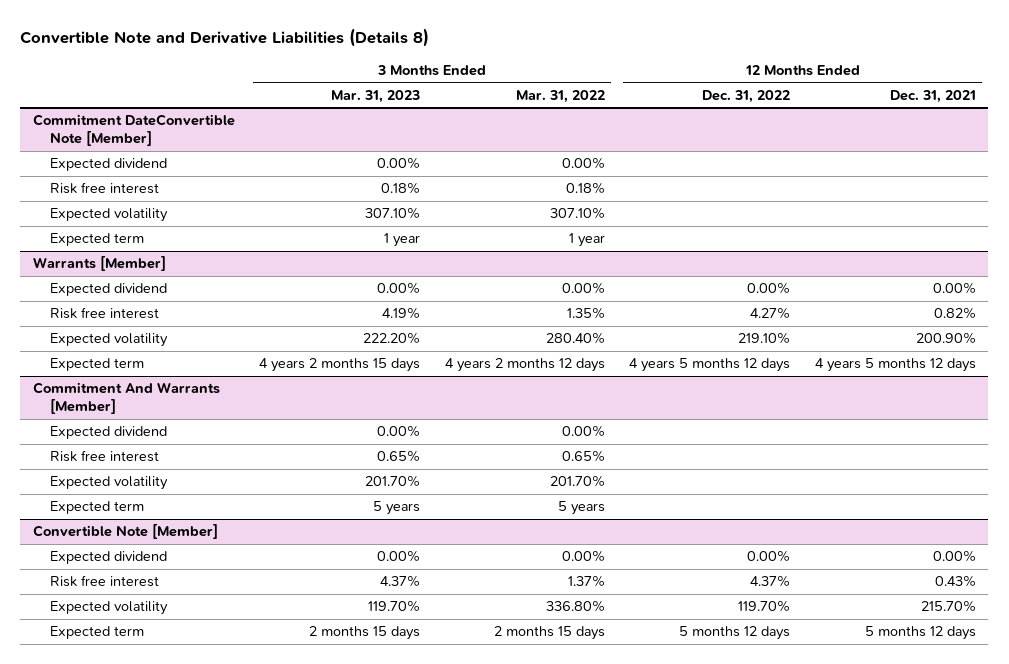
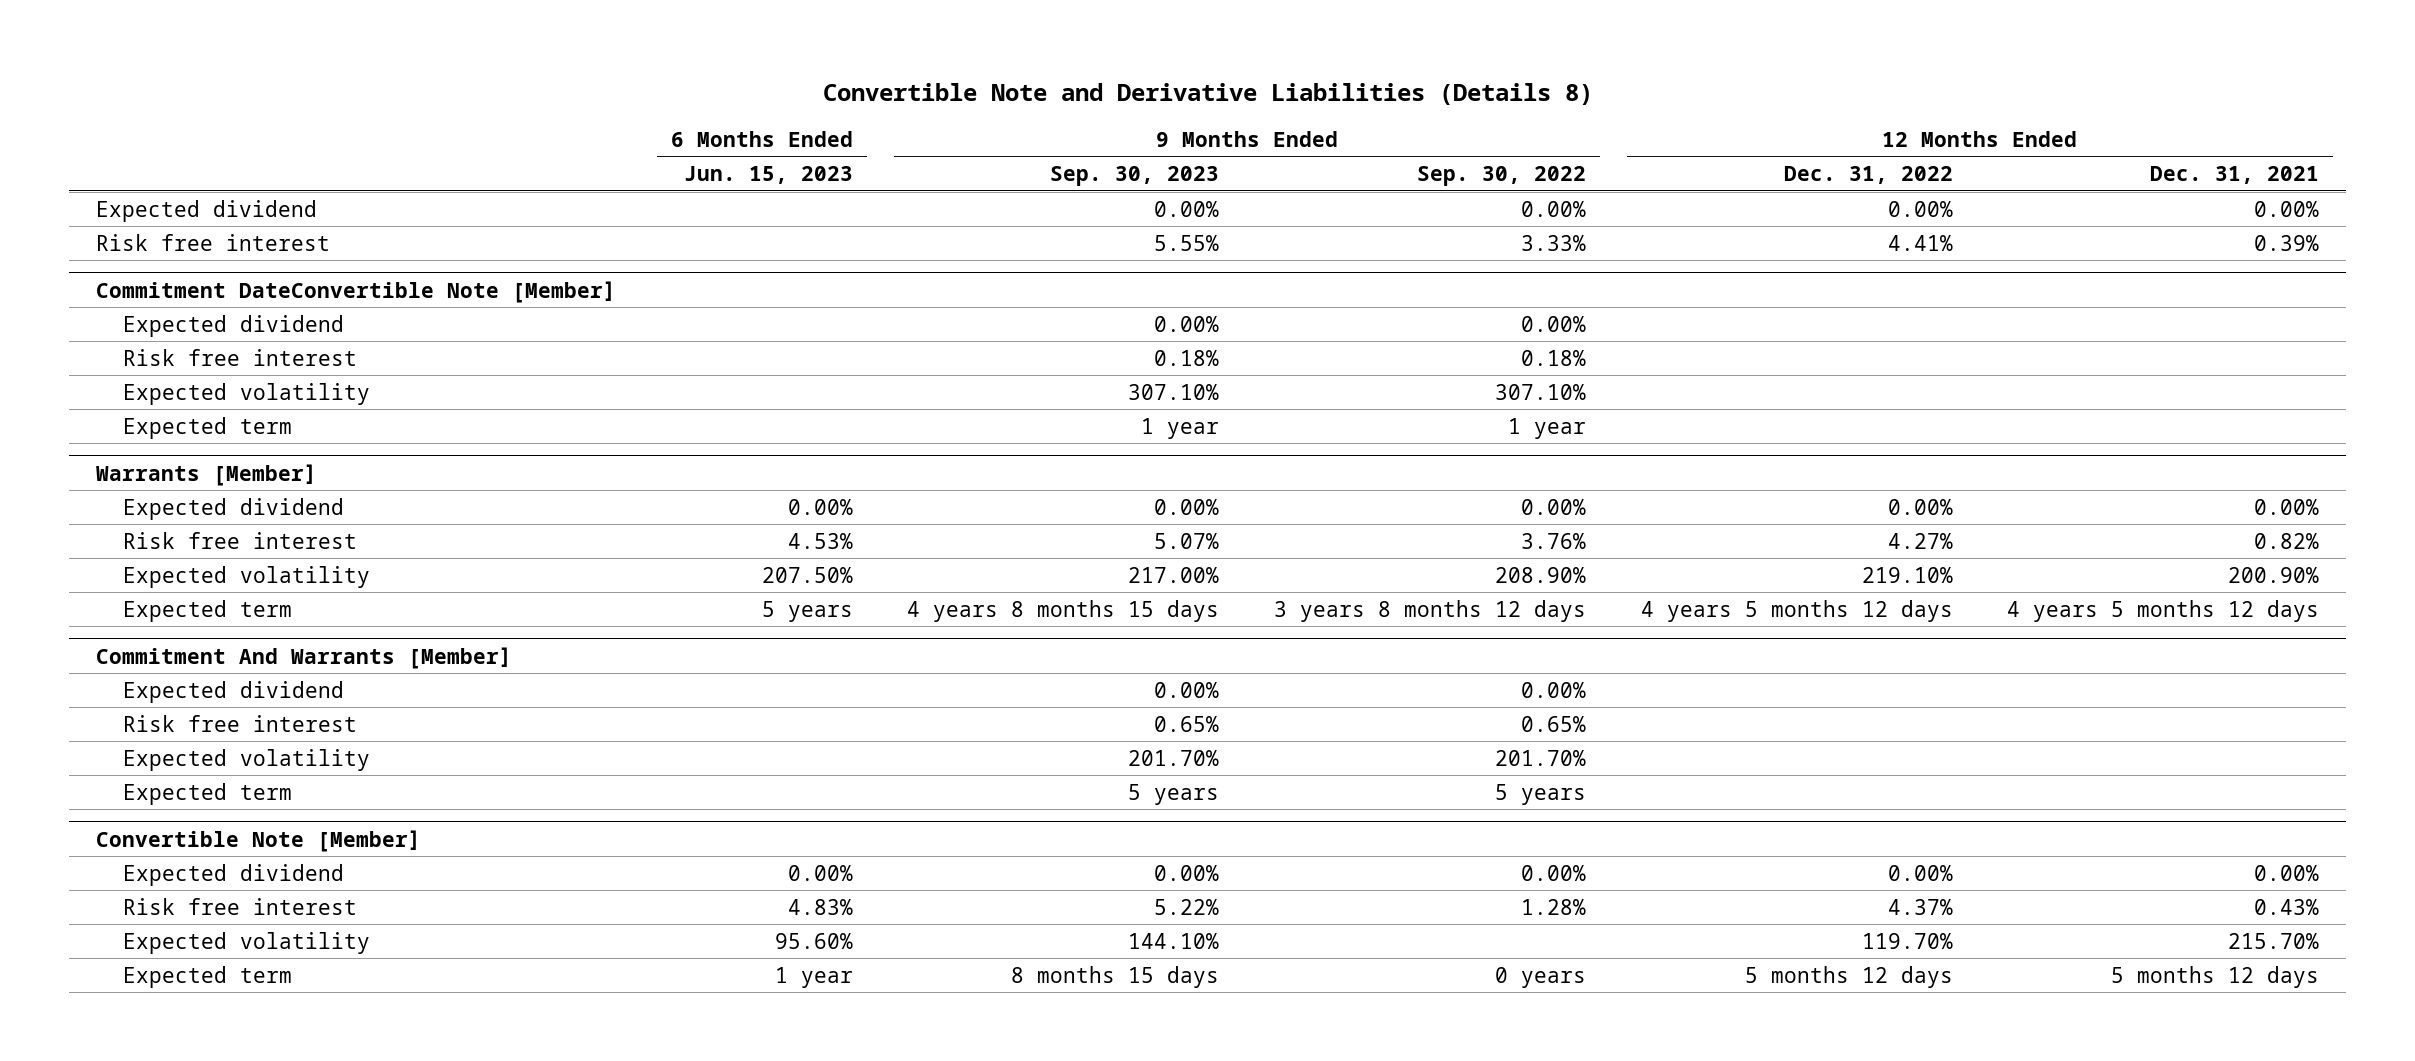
- | 3 Months Ended Mar. 31, 2023 | 3 Months Ended Mar. 31, 2022 | 12 Months Ended Dec. 31, 2022 | 12 Months Ended Dec. 31, 2021
+ | 6 Months Ended Jun. 15, 2023 | 9 Months Ended Sep. 30, 2023 | 9 Months Ended Sep. 30, 2022 | 12 Months Ended Dec. 31, 2022 | 12 Months Ended Dec. 31, 2021
+ Expected dividend | | 0.00% | 0.00% | 0.00% | 0.00%
+ Risk free interest | | 5.55% | 3.33% | 4.41% | 0.39%

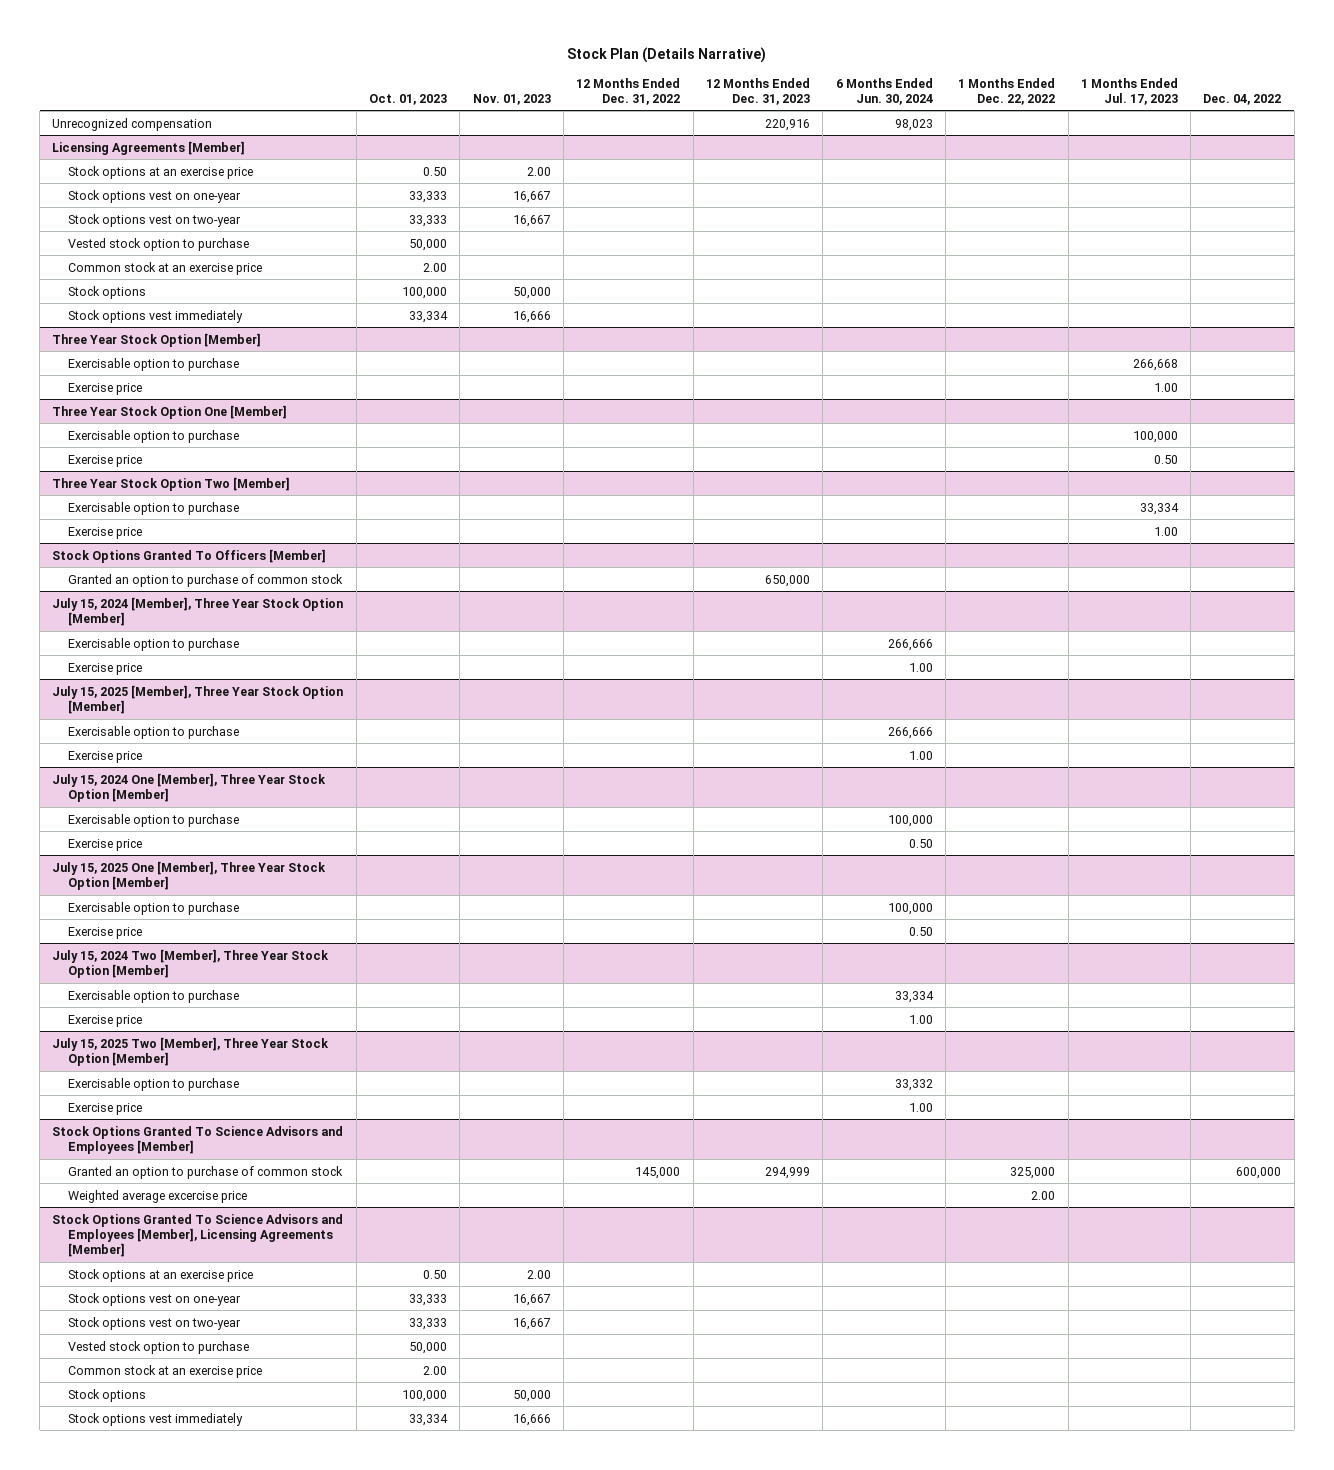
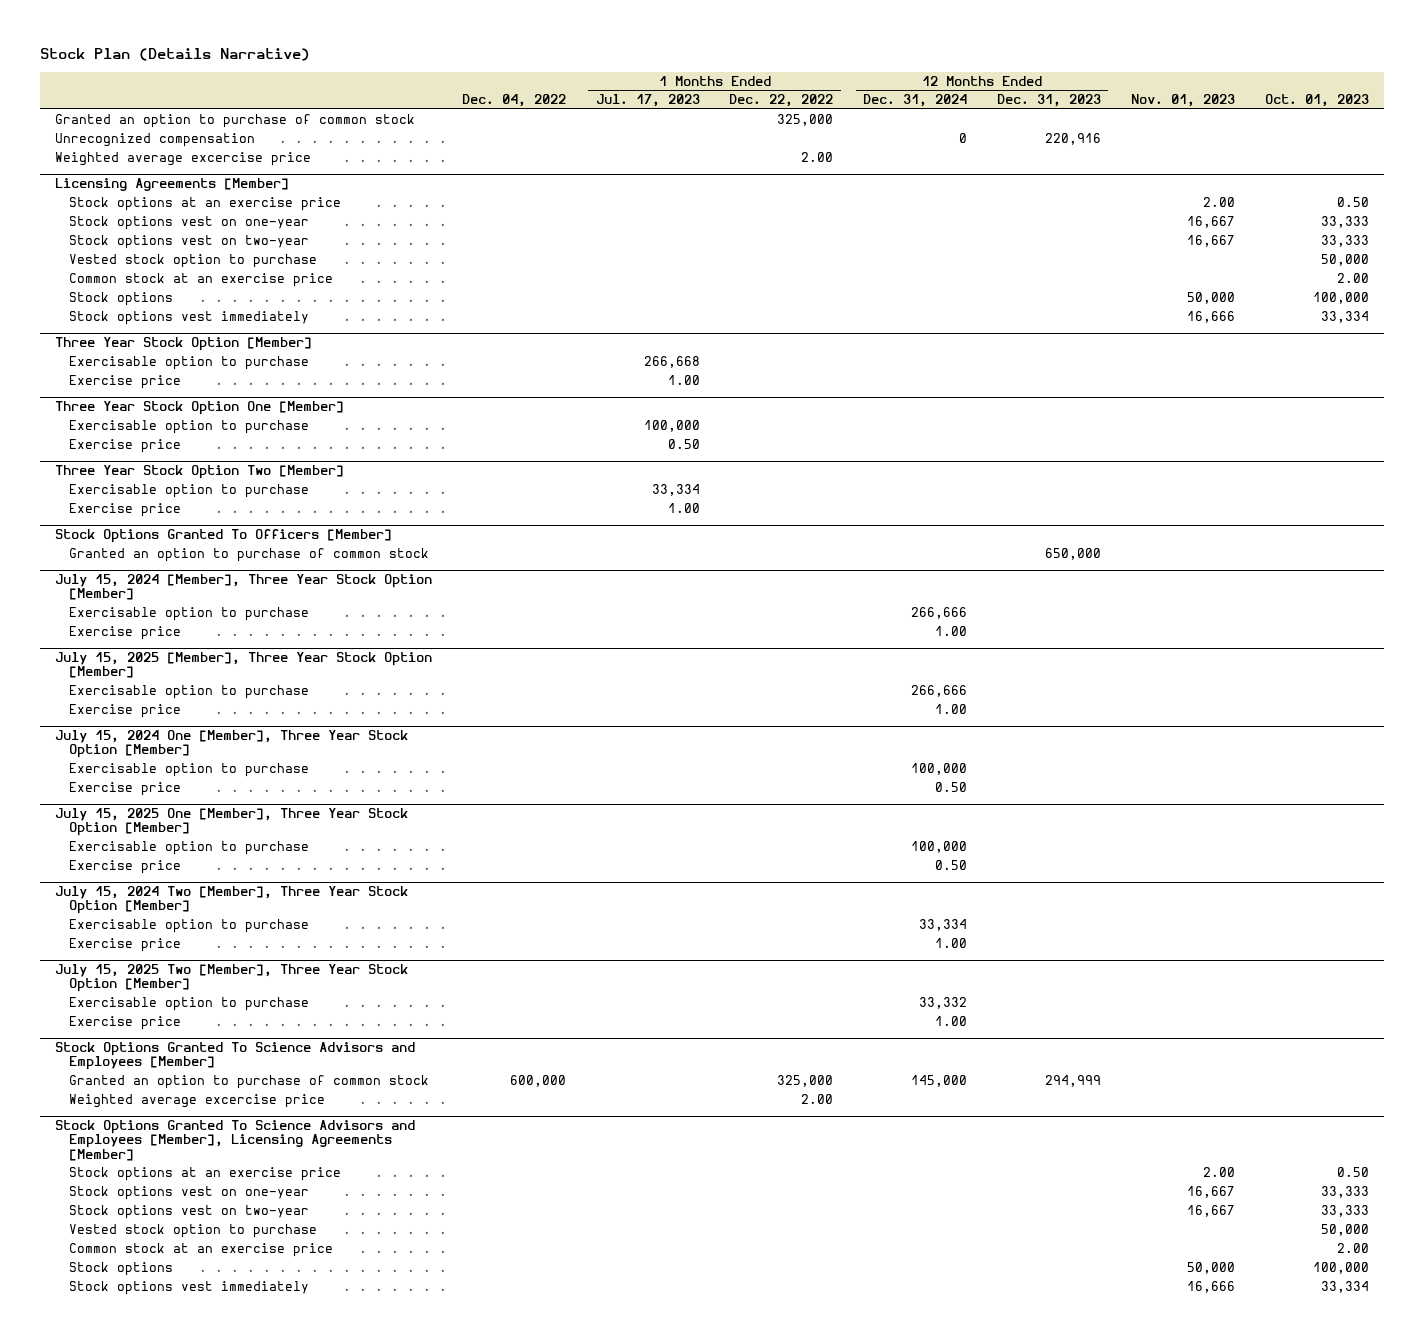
- | Oct. 01, 2023 | Nov. 01, 2023 | 12 Months Ended Dec. 31, 2022 | 12 Months Ended Dec. 31, 2023 | 6 Months Ended Jun. 30, 2024 | 1 Months Ended Dec. 22, 2022 | 1 Months Ended Jul. 17, 2023 | Dec. 04, 2022
+ | Dec. 04, 2022 | 1 Months Ended Jul. 17, 2023 | 1 Months Ended Dec. 22, 2022 | 12 Months Ended Dec. 31, 2024 | 12 Months Ended Dec. 31, 2023 | Nov. 01, 2023 | Oct. 01, 2023
+ Granted an option to purchase of common stock | | | 325,000 | | | |
+ Weighted average excercise price | | | 2.00 | | | |

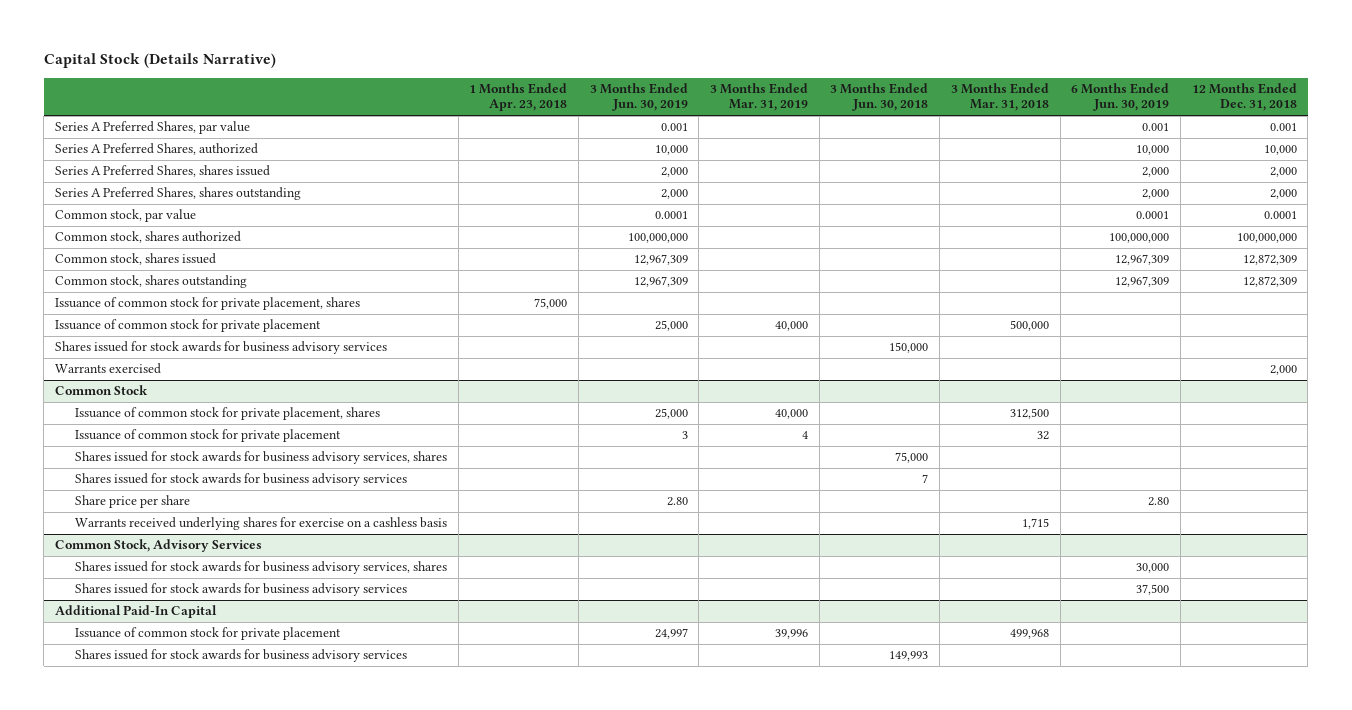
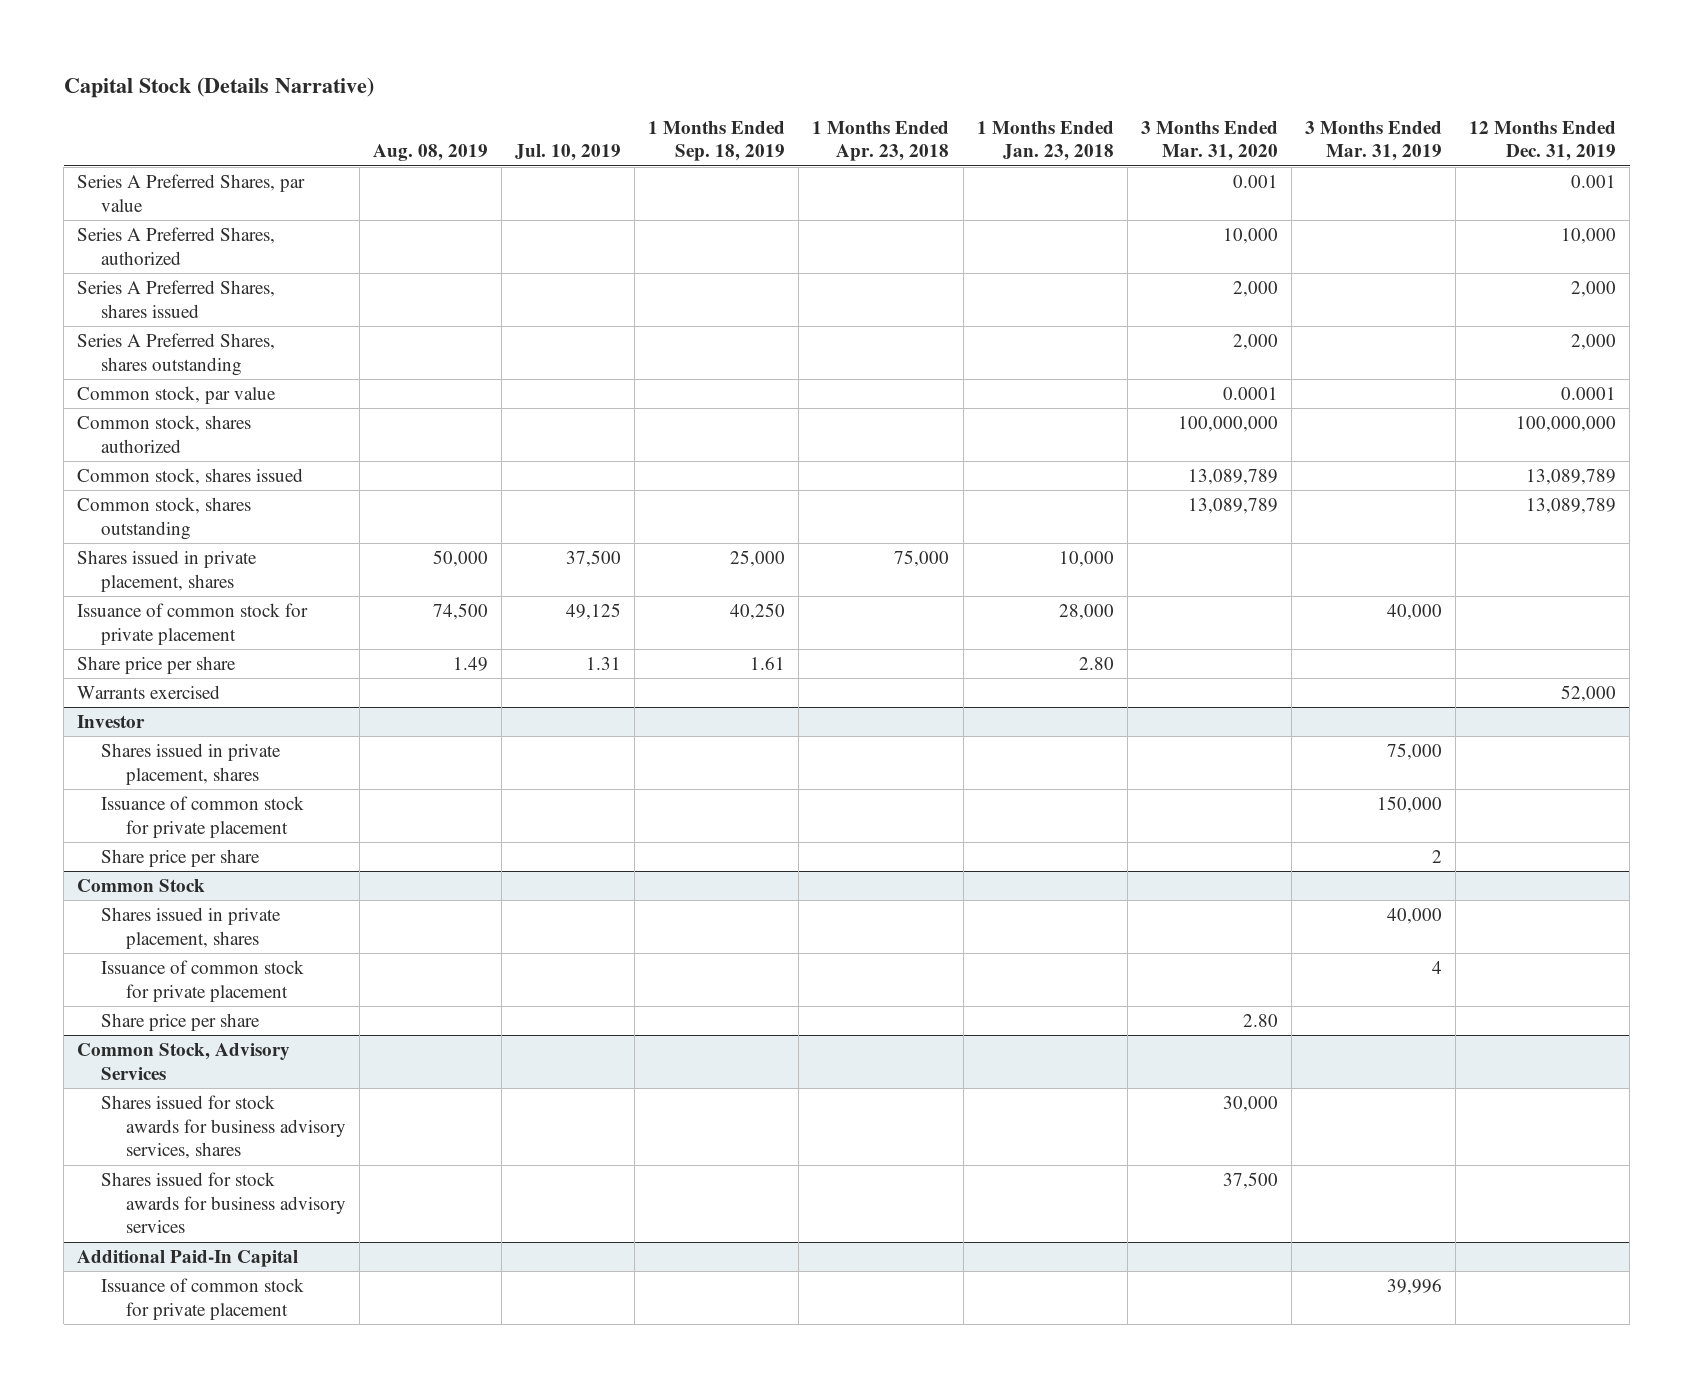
- | 1 Months Ended Apr. 23, 2018 | 3 Months Ended Jun. 30, 2019 | 3 Months Ended Mar. 31, 2019 | 3 Months Ended Jun. 30, 2018 | 3 Months Ended Mar. 31, 2018 | 6 Months Ended Jun. 30, 2019 | 12 Months Ended Dec. 31, 2018
+ | Aug. 08, 2019 | Jul. 10, 2019 | 1 Months Ended Sep. 18, 2019 | 1 Months Ended Apr. 23, 2018 | 1 Months Ended Jan. 23, 2018 | 3 Months Ended Mar. 31, 2020 | 3 Months Ended Mar. 31, 2019 | 12 Months Ended Dec. 31, 2019
- Issuance of common stock for private placement, shares | 75,000 | | | | | |
+ Shares issued in private placement, shares | 50,000 | 37,500 | 25,000 | 75,000 | 10,000 | | |
- Shares issued for stock awards for business advisory services | | | | 150,000 | | |
+ Share price per share | 1.49 | 1.31 | 1.61 | | 2.80 | | |
+ Investor
+ Shares issued in private placement, shares | | | | | | | 75,000 |
+ Issuance of common stock for private placement | | | | | | | 150,000 |
+ Share price per share | | | | | | | 2 |
@ Common Stock
- Issuance of common stock for private placement, shares | | 25,000 | 40,000 | | 312,500 | |
+ Shares issued in private placement, shares | | | | | | | 40,000 |
- Shares issued for stock awards for business advisory services, shares | | | | 75,000 | | |
- Shares issued for stock awards for business advisory services | | | | 7 | | |
- Warrants received underlying shares for exercise on a cashless basis | | | | | 1,715 | |
@ Additional Paid-In Capital
- Shares issued for stock awards for business advisory services | | | | 149,993 | | |

